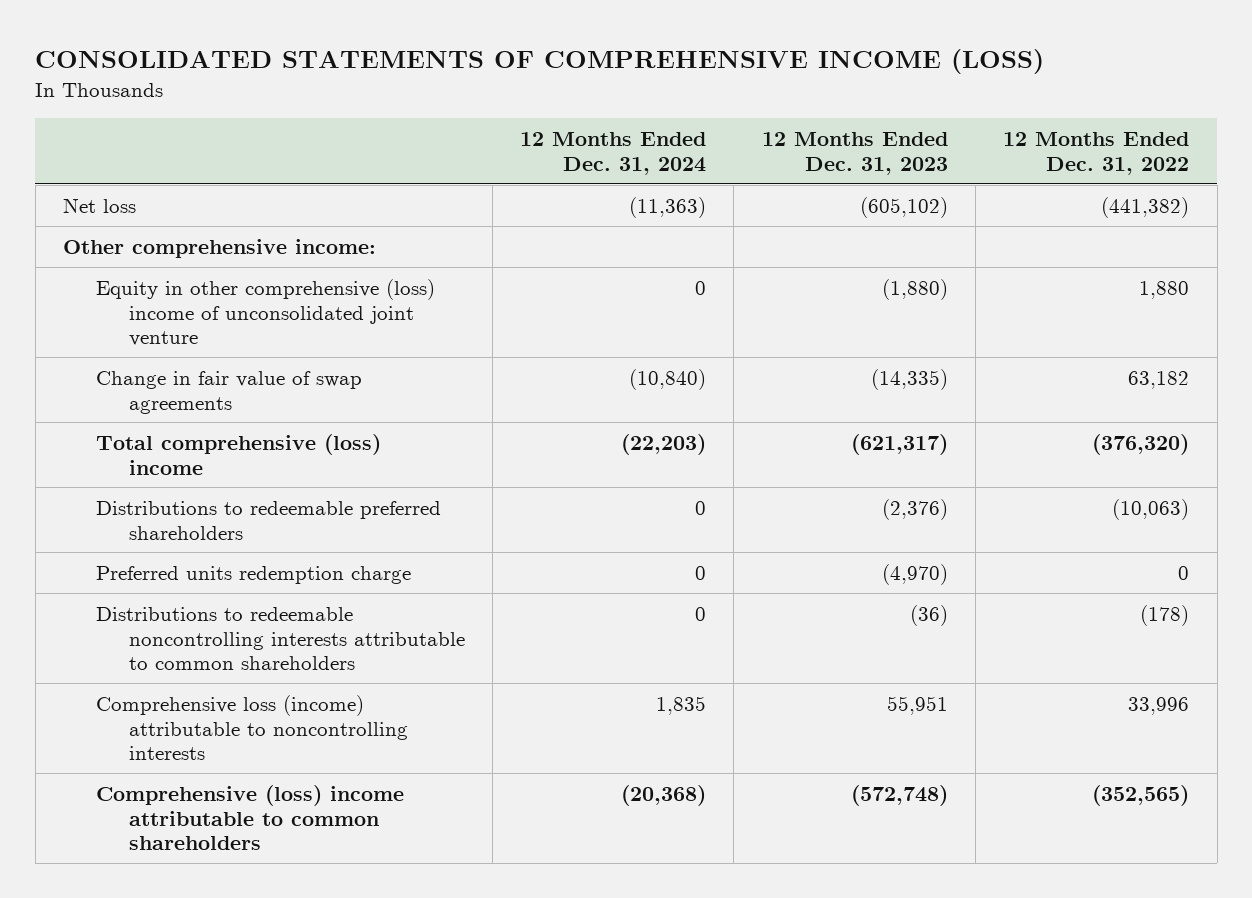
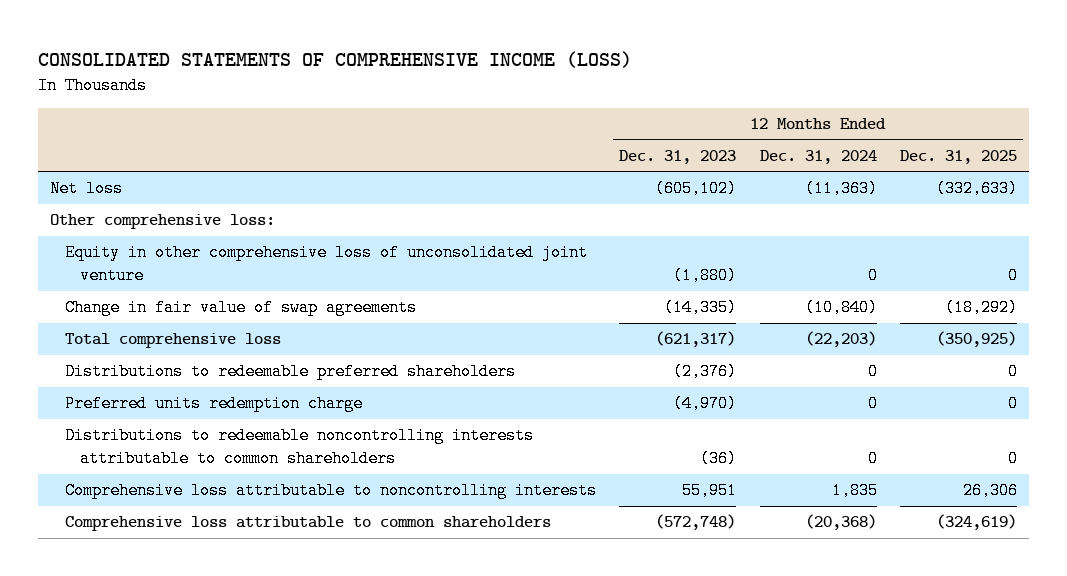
- | 12 Months Ended Dec. 31, 2024 | 12 Months Ended Dec. 31, 2023 | 12 Months Ended Dec. 31, 2022
+ | 12 Months Ended Dec. 31, 2023 | 12 Months Ended Dec. 31, 2024 | 12 Months Ended Dec. 31, 2025
- Other comprehensive income:
- Equity in other comprehensive (loss) income of unconsolidated joint venture | 0 | (1,880) | 1,880
+ Other comprehensive loss:
+ Equity in other comprehensive loss of unconsolidated joint venture | (1,880) | 0 | 0
- Total comprehensive (loss) income | (22,203) | (621,317) | (376,320)
+ Total comprehensive loss | (621,317) | (22,203) | (350,925)
- Comprehensive loss (income) attributable to noncontrolling interests | 1,835 | 55,951 | 33,996
- Comprehensive (loss) income attributable to common shareholders | (20,368) | (572,748) | (352,565)
+ Comprehensive loss attributable to noncontrolling interests | 55,951 | 1,835 | 26,306
+ Comprehensive loss attributable to common shareholders | (572,748) | (20,368) | (324,619)

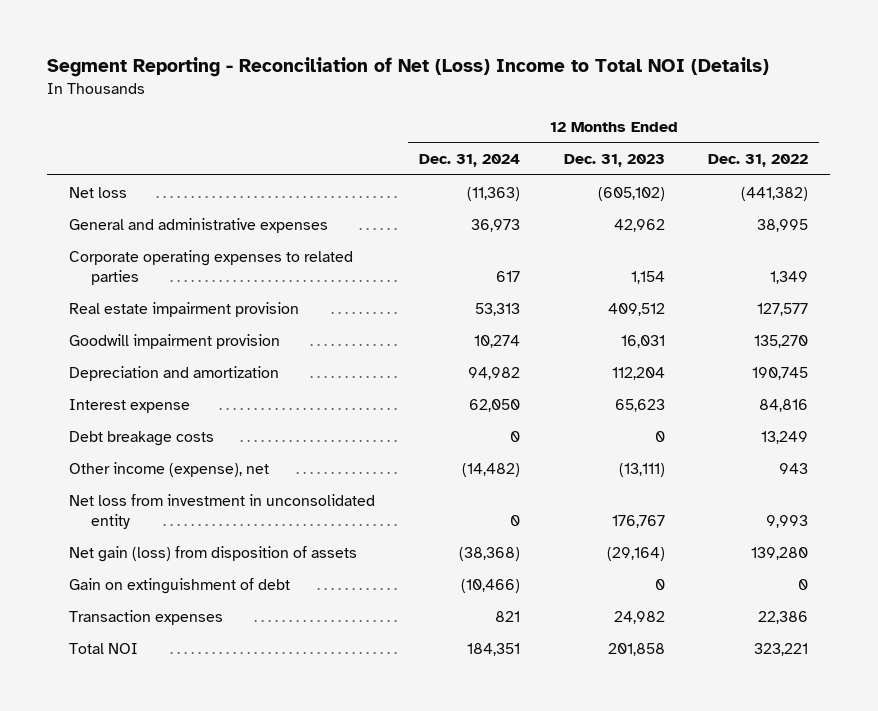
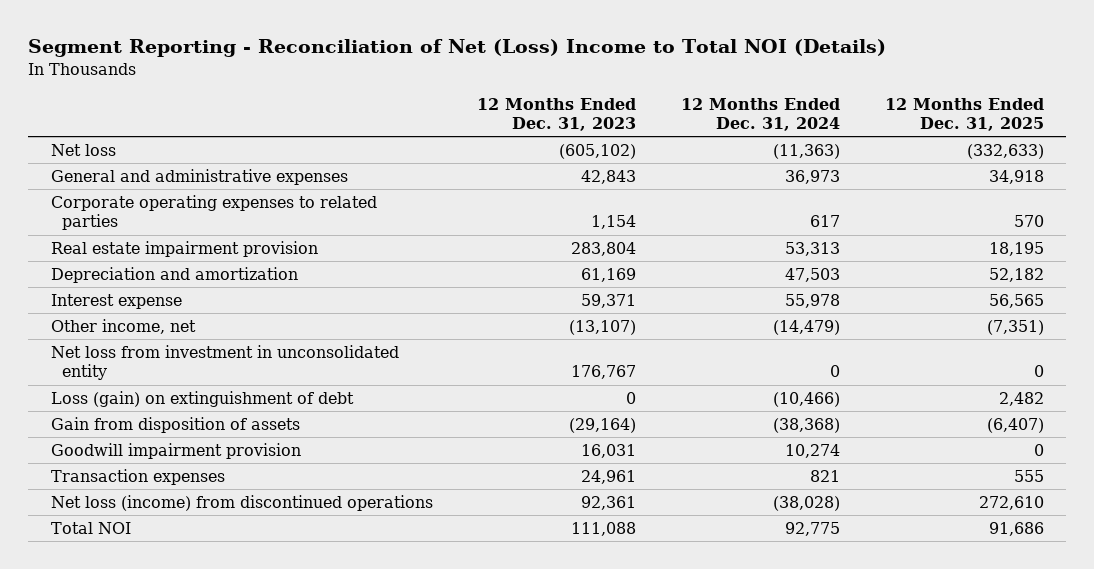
- | 12 Months Ended Dec. 31, 2024 | 12 Months Ended Dec. 31, 2023 | 12 Months Ended Dec. 31, 2022
+ | 12 Months Ended Dec. 31, 2023 | 12 Months Ended Dec. 31, 2024 | 12 Months Ended Dec. 31, 2025
- General and administrative expenses | 36,973 | 42,962 | 38,995
+ General and administrative expenses | 42,843 | 36,973 | 34,918
- Real estate impairment provision | 53,313 | 409,512 | 127,577
- Depreciation and amortization | 94,982 | 112,204 | 190,745
- Interest expense | 62,050 | 65,623 | 84,816
- Debt breakage costs | 0 | 0 | 13,249
- Other income (expense), net | (14,482) | (13,111) | 943
+ Real estate impairment provision | 283,804 | 53,313 | 18,195
+ Depreciation and amortization | 61,169 | 47,503 | 52,182
+ Interest expense | 59,371 | 55,978 | 56,565
+ Other income, net | (13,107) | (14,479) | (7,351)
- Net gain (loss) from disposition of assets | (38,368) | (29,164) | 139,280
- Gain on extinguishment of debt | (10,466) | 0 | 0
- Transaction expenses | 821 | 24,982 | 22,386
- Total NOI | 184,351 | 201,858 | 323,221
+ Loss (gain) on extinguishment of debt | 0 | (10,466) | 2,482
+ Gain from disposition of assets | (29,164) | (38,368) | (6,407)
moved down: Goodwill impairment provision | 16,031 | 10,274 | 0
+ Transaction expenses | 24,961 | 821 | 555
+ Net loss (income) from discontinued operations | 92,361 | (38,028) | 272,610
+ Total NOI | 111,088 | 92,775 | 91,686

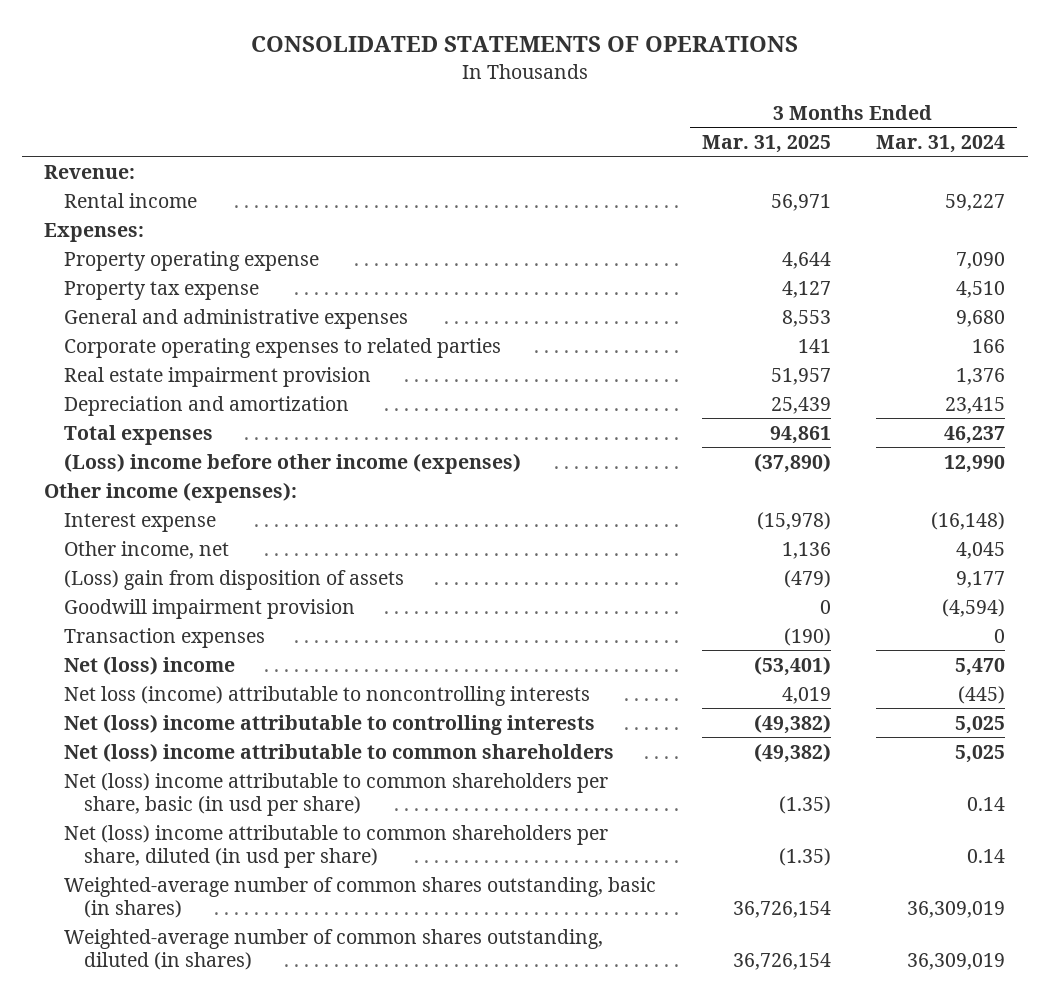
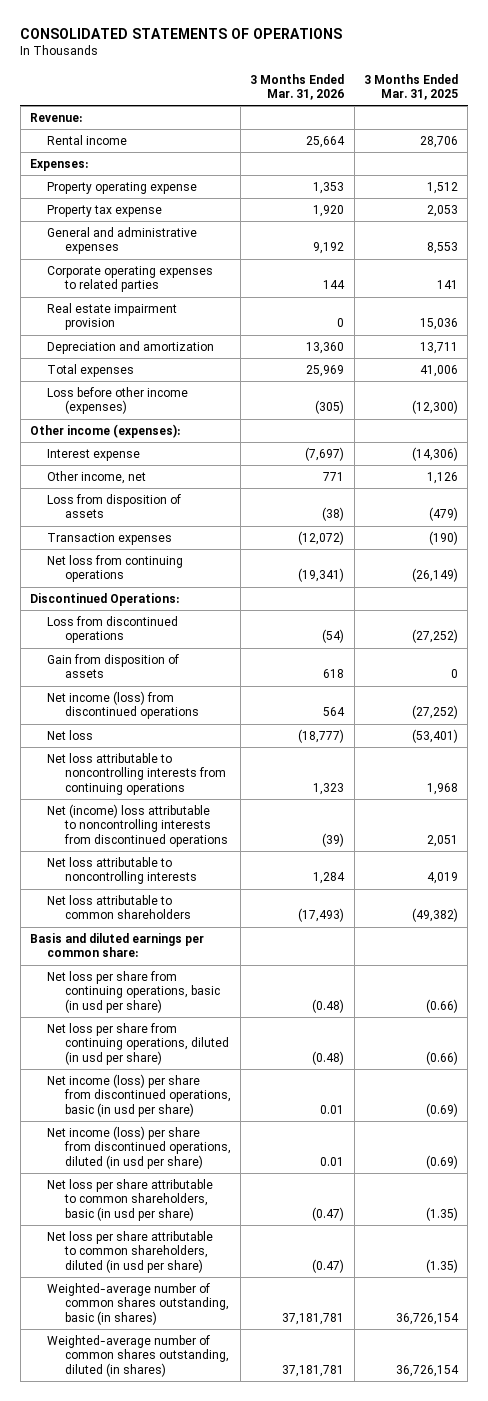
- | 3 Months Ended Mar. 31, 2025 | 3 Months Ended Mar. 31, 2024
+ | 3 Months Ended Mar. 31, 2026 | 3 Months Ended Mar. 31, 2025
- Rental income | 56,971 | 59,227
+ Rental income | 25,664 | 28,706
- Property operating expense | 4,644 | 7,090
- Property tax expense | 4,127 | 4,510
+ Property operating expense | 1,353 | 1,512
+ Property tax expense | 1,920 | 2,053
- Real estate impairment provision | 51,957 | 1,376
- Depreciation and amortization | 25,439 | 23,415
- Total expenses | 94,861 | 46,237
- (Loss) income before other income (expenses) | (37,890) | 12,990
+ Real estate impairment provision | 0 | 15,036
+ Depreciation and amortization | 13,360 | 13,711
+ Total expenses | 25,969 | 41,006
+ Loss before other income (expenses) | (305) | (12,300)
- Interest expense | (15,978) | (16,148)
- Other income, net | 1,136 | 4,045
- (Loss) gain from disposition of assets | (479) | 9,177
- Goodwill impairment provision | 0 | (4,594)
+ Interest expense | (7,697) | (14,306)
+ Other income, net | 771 | 1,126
+ Loss from disposition of assets | (38) | (479)
- Net (loss) income | (53,401) | 5,470
- Net loss (income) attributable to noncontrolling interests | 4,019 | (445)
- Net (loss) income attributable to controlling interests | (49,382) | 5,025
- Net (loss) income attributable to common shareholders | (49,382) | 5,025
- Net (loss) income attributable to common shareholders per share, basic (in usd per share) | (1.35) | 0.14
- Net (loss) income attributable to common shareholders per share, diluted (in usd per share) | (1.35) | 0.14
+ Net loss from continuing operations | (19,341) | (26,149)
+ Discontinued Operations:
+ Loss from discontinued operations | (54) | (27,252)
+ Gain from disposition of assets | 618 | 0
+ Net income (loss) from discontinued operations | 564 | (27,252)
+ Net loss | (18,777) | (53,401)
+ Net loss attributable to noncontrolling interests from continuing operations | 1,323 | 1,968
+ Net (income) loss attributable to noncontrolling interests from discontinued operations | (39) | 2,051
+ Net loss attributable to noncontrolling interests | 1,284 | 4,019
+ Net loss attributable to common shareholders | (17,493) | (49,382)
+ Basis and diluted earnings per common share:
+ Net loss per share from continuing operations, basic (in usd per share) | (0.48) | (0.66)
+ Net loss per share from continuing operations, diluted (in usd per share) | (0.48) | (0.66)
+ Net income (loss) per share from discontinued operations, basic (in usd per share) | 0.01 | (0.69)
+ Net income (loss) per share from discontinued operations, diluted (in usd per share) | 0.01 | (0.69)
+ Net loss per share attributable to common shareholders, basic (in usd per share) | (0.47) | (1.35)
+ Net loss per share attributable to common shareholders, diluted (in usd per share) | (0.47) | (1.35)

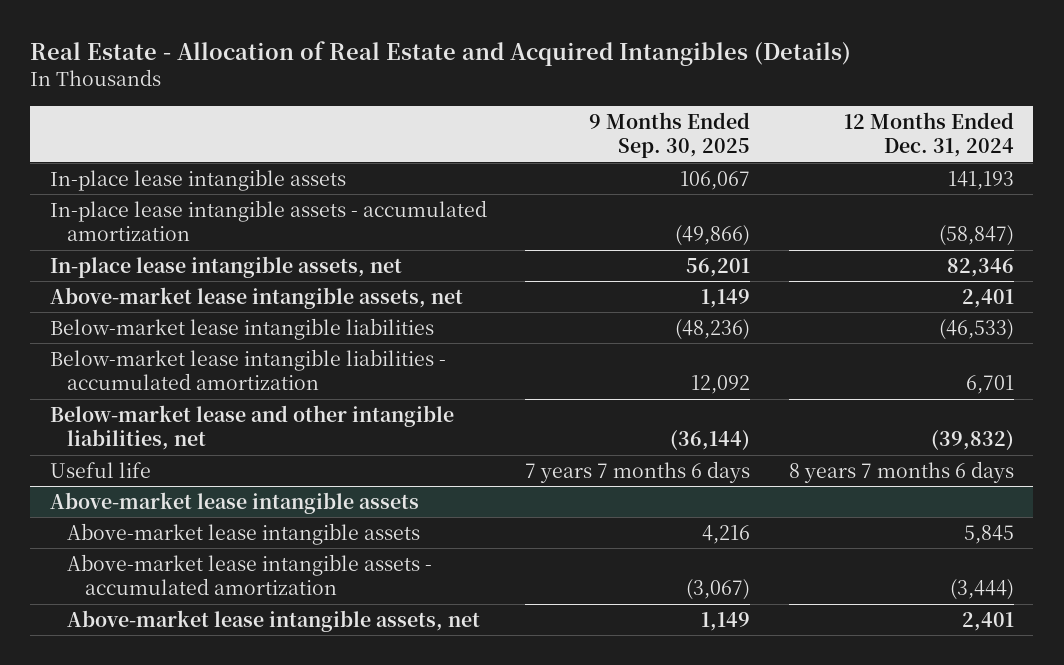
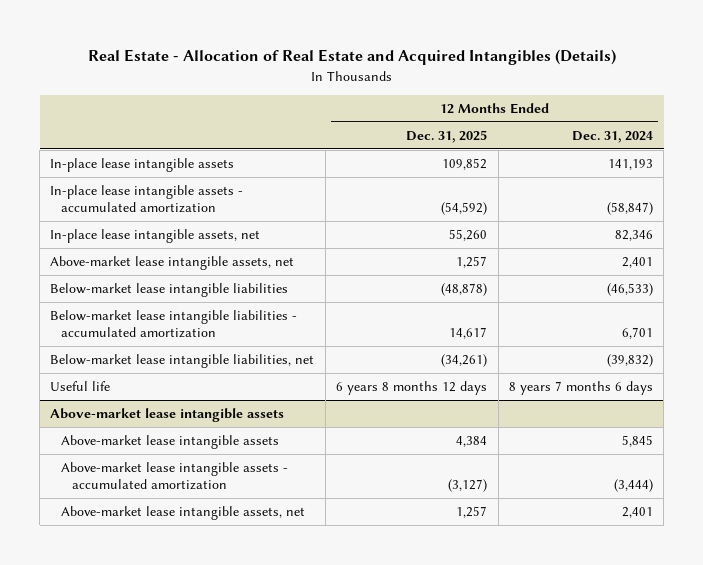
- | 9 Months Ended Sep. 30, 2025 | 12 Months Ended Dec. 31, 2024
+ | 12 Months Ended Dec. 31, 2025 | 12 Months Ended Dec. 31, 2024
- Below-market lease and other intangible liabilities, net | (36,144) | (39,832)
+ Below-market lease intangible liabilities, net | (34,261) | (39,832)

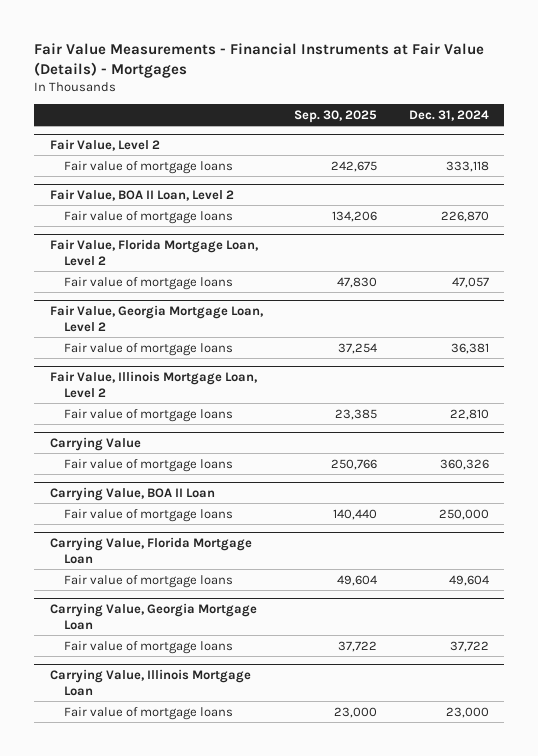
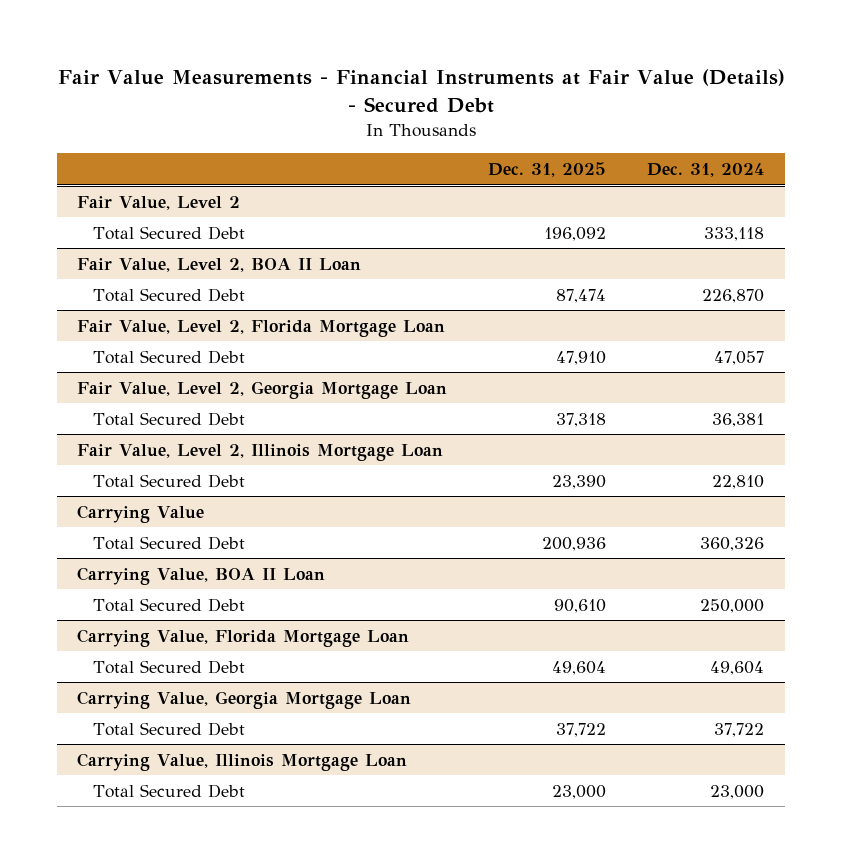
- Fair Value Measurements - Financial Instruments at Fair Value (Details) - Mortgages
+ Fair Value Measurements - Financial Instruments at Fair Value (Details) - Secured Debt
- | Sep. 30, 2025 | Dec. 31, 2024
+ | Dec. 31, 2025 | Dec. 31, 2024
@ Fair Value, Level 2
- Fair value of mortgage loans | 242,675 | 333,118
- Fair Value, BOA II Loan, Level 2
- Fair value of mortgage loans | 134,206 | 226,870
- Fair Value, Florida Mortgage Loan, Level 2
- Fair value of mortgage loans | 47,830 | 47,057
- Fair Value, Georgia Mortgage Loan, Level 2
- Fair value of mortgage loans | 37,254 | 36,381
- Fair Value, Illinois Mortgage Loan, Level 2
- Fair value of mortgage loans | 23,385 | 22,810
@ Fair Value, Level 2
+ Total Secured Debt | 196,092 | 333,118
+ Fair Value, Level 2, BOA II Loan
+ Total Secured Debt | 87,474 | 226,870
+ Fair Value, Level 2, Florida Mortgage Loan
+ Total Secured Debt | 47,910 | 47,057
+ Fair Value, Level 2, Georgia Mortgage Loan
+ Total Secured Debt | 37,318 | 36,381
+ Fair Value, Level 2, Illinois Mortgage Loan
+ Total Secured Debt | 23,390 | 22,810
@ Carrying Value
- Fair value of mortgage loans | 250,766 | 360,326
+ Total Secured Debt | 200,936 | 360,326
@ Carrying Value, BOA II Loan
- Fair value of mortgage loans | 140,440 | 250,000
+ Total Secured Debt | 90,610 | 250,000
@ Carrying Value, Florida Mortgage Loan
- Fair value of mortgage loans | 49,604 | 49,604
+ Total Secured Debt | 49,604 | 49,604
@ Carrying Value, Georgia Mortgage Loan
- Fair value of mortgage loans | 37,722 | 37,722
+ Total Secured Debt | 37,722 | 37,722
@ Carrying Value, Illinois Mortgage Loan
- Fair value of mortgage loans | 23,000 | 23,000
+ Total Secured Debt | 23,000 | 23,000

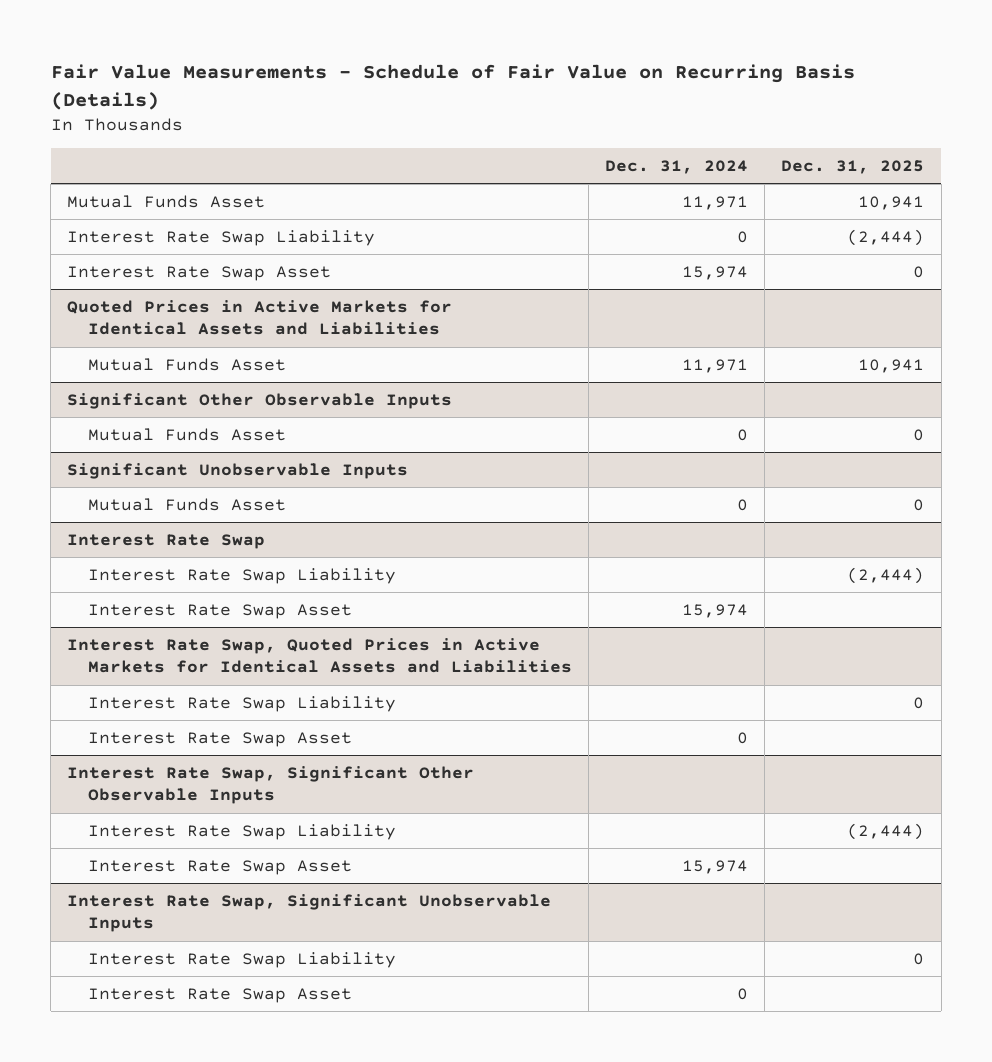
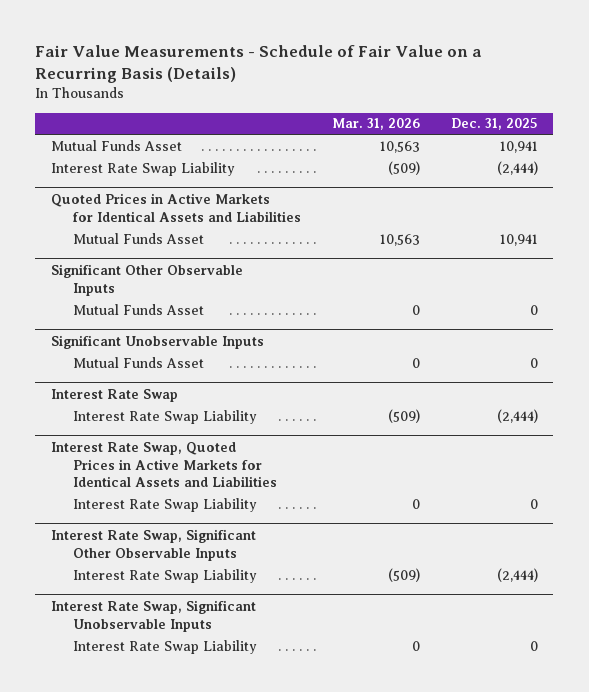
- Fair Value Measurements - Schedule of Fair Value on Recurring Basis (Details)
+ Fair Value Measurements - Schedule of Fair Value on a Recurring Basis (Details)
- | Dec. 31, 2024 | Dec. 31, 2025
+ | Mar. 31, 2026 | Dec. 31, 2025
- Interest Rate Swap Asset | 15,974 | 0
@ Interest Rate Swap
- Interest Rate Swap Asset | 15,974 |
@ Interest Rate Swap, Quoted Prices in Active Markets for Identical Assets and Liabilities
- Interest Rate Swap Asset | 0 |
@ Interest Rate Swap, Significant Other Observable Inputs
- Interest Rate Swap Asset | 15,974 |
@ Interest Rate Swap, Significant Unobservable Inputs
- Interest Rate Swap Asset | 0 |

